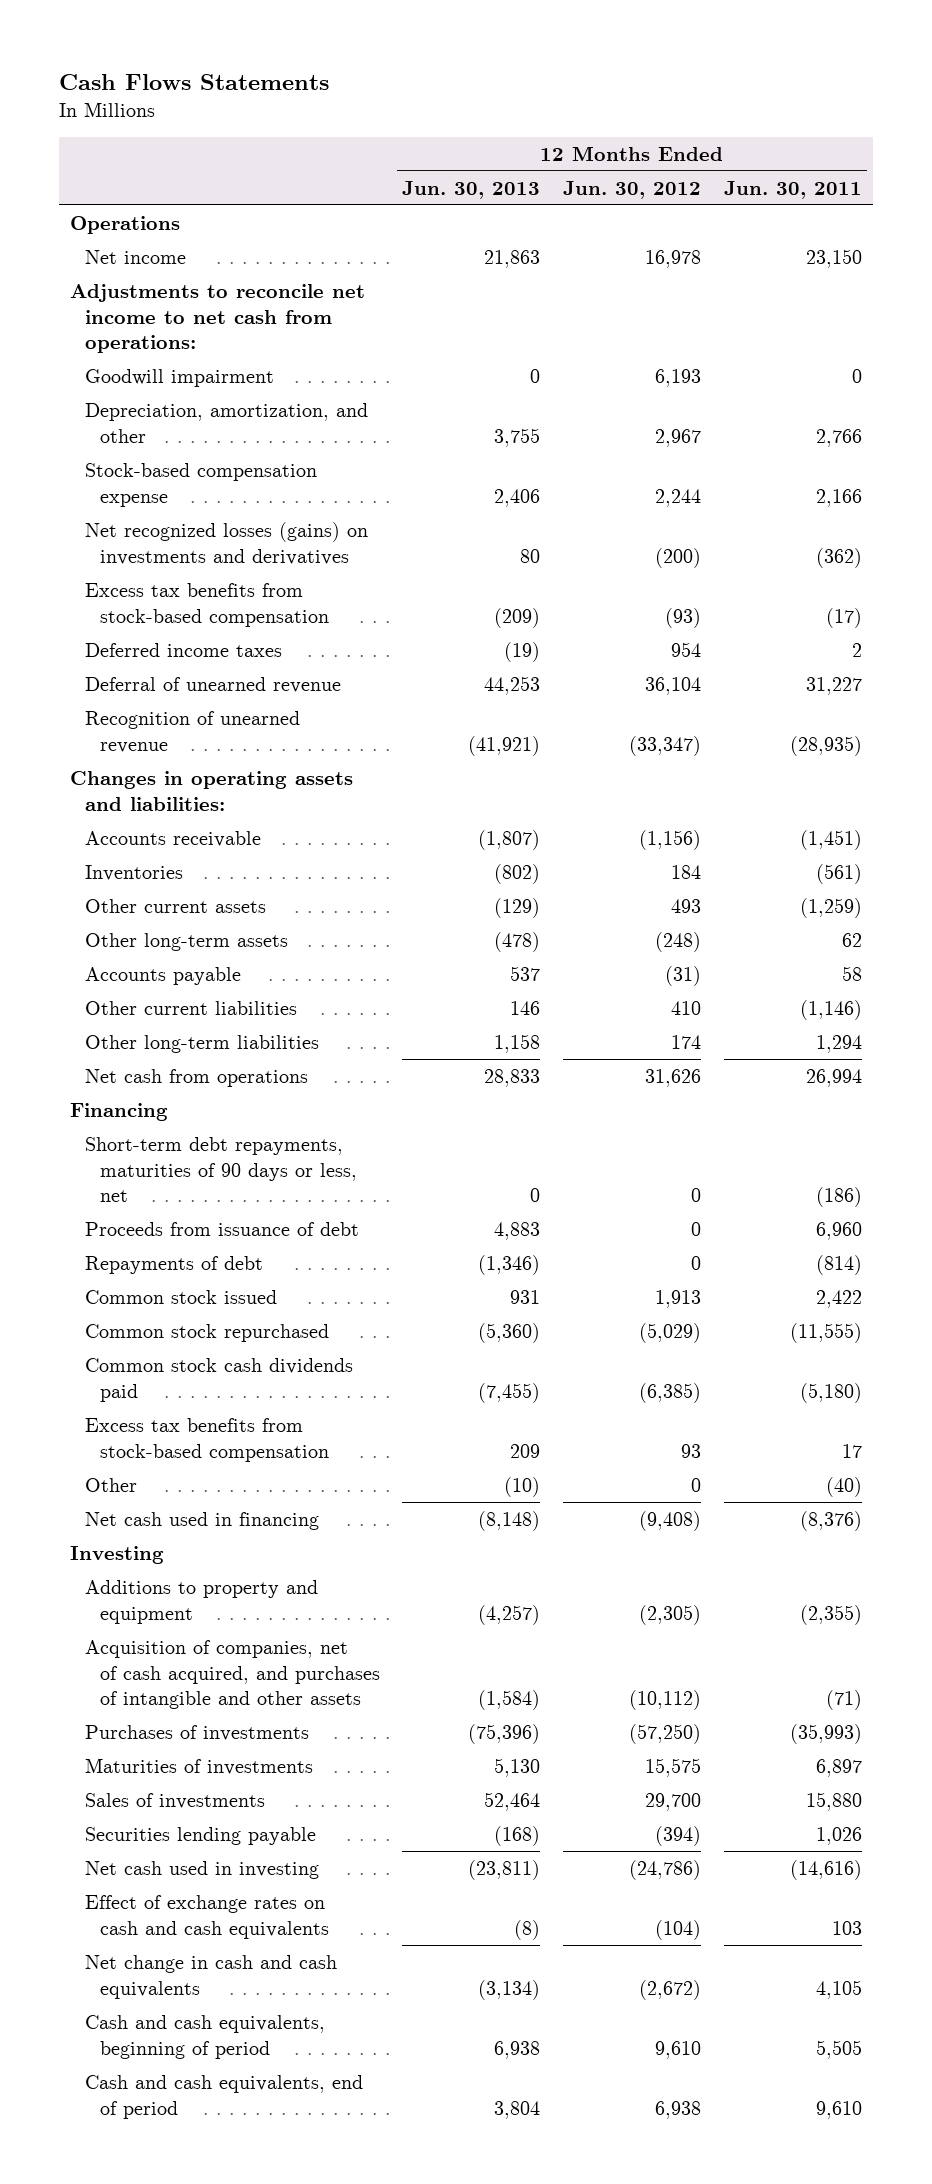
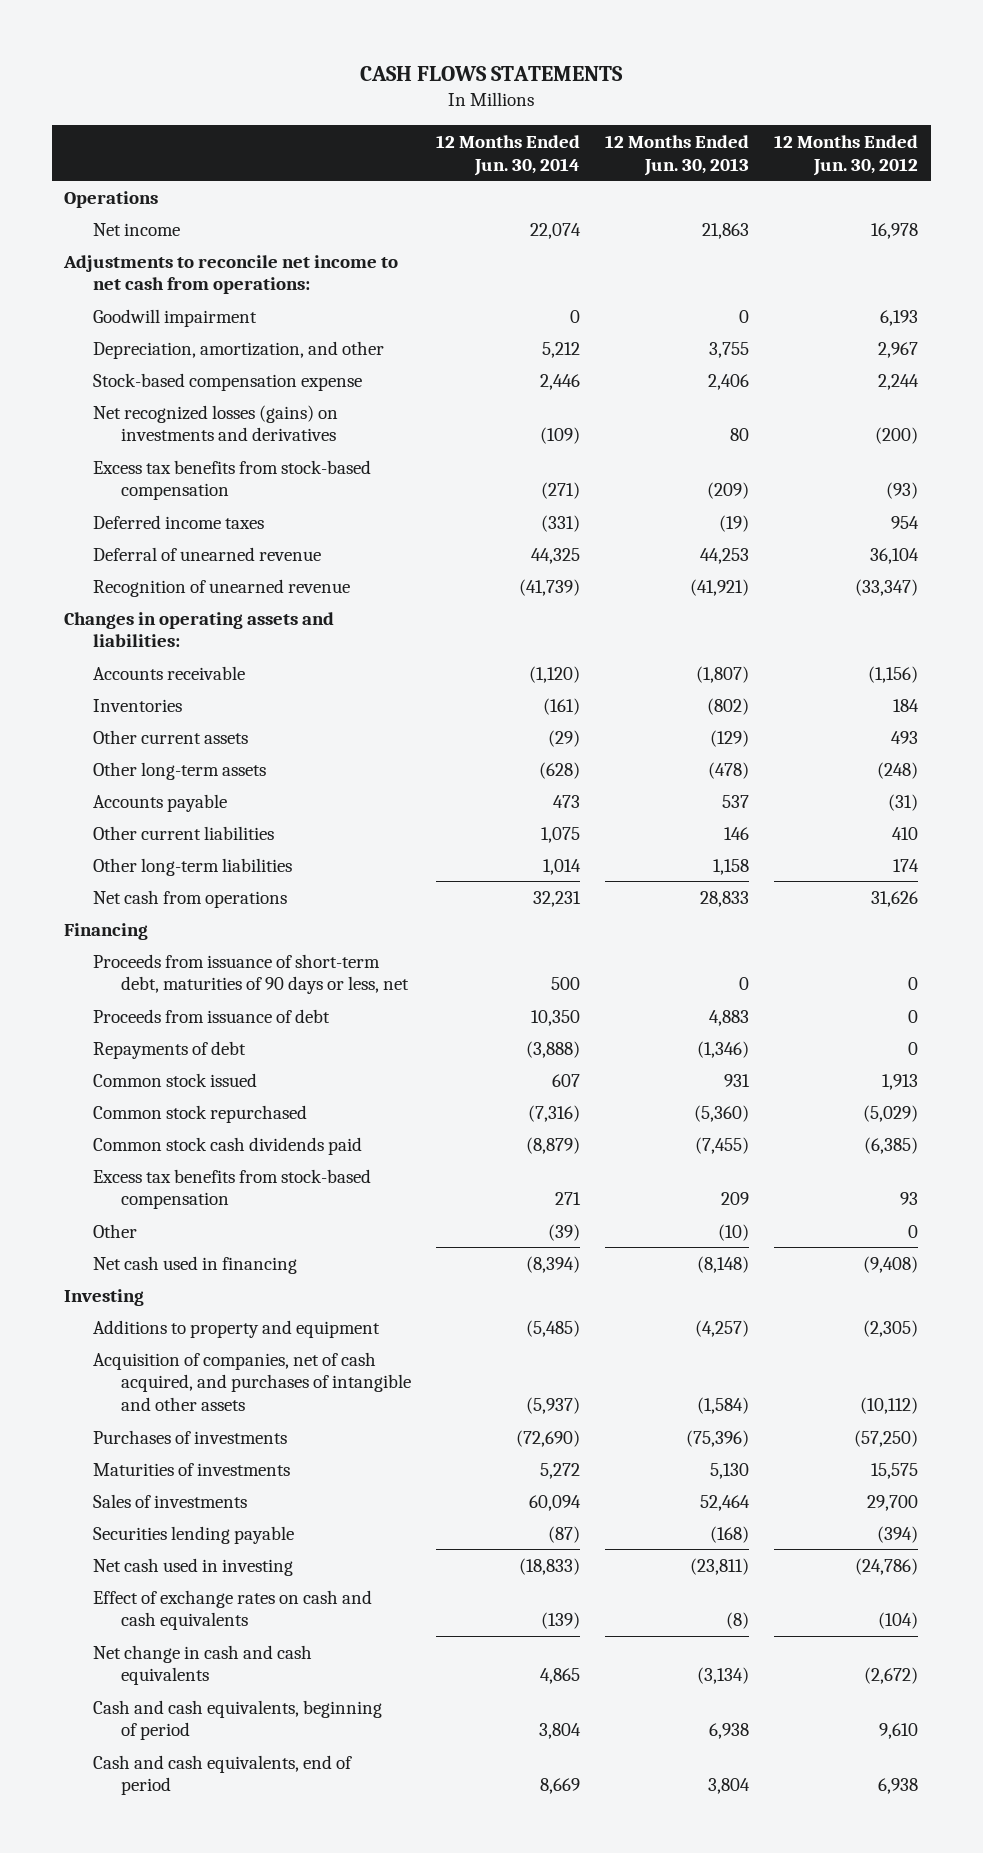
- Cash Flows Statements
+ CASH FLOWS STATEMENTS
- | 12 Months Ended Jun. 30, 2013 | 12 Months Ended Jun. 30, 2012 | 12 Months Ended Jun. 30, 2011
+ | 12 Months Ended Jun. 30, 2014 | 12 Months Ended Jun. 30, 2013 | 12 Months Ended Jun. 30, 2012
- Short-term debt repayments, maturities of 90 days or less, net | 0 | 0 | (186)
+ Proceeds from issuance of short-term debt, maturities of 90 days or less, net | 500 | 0 | 0

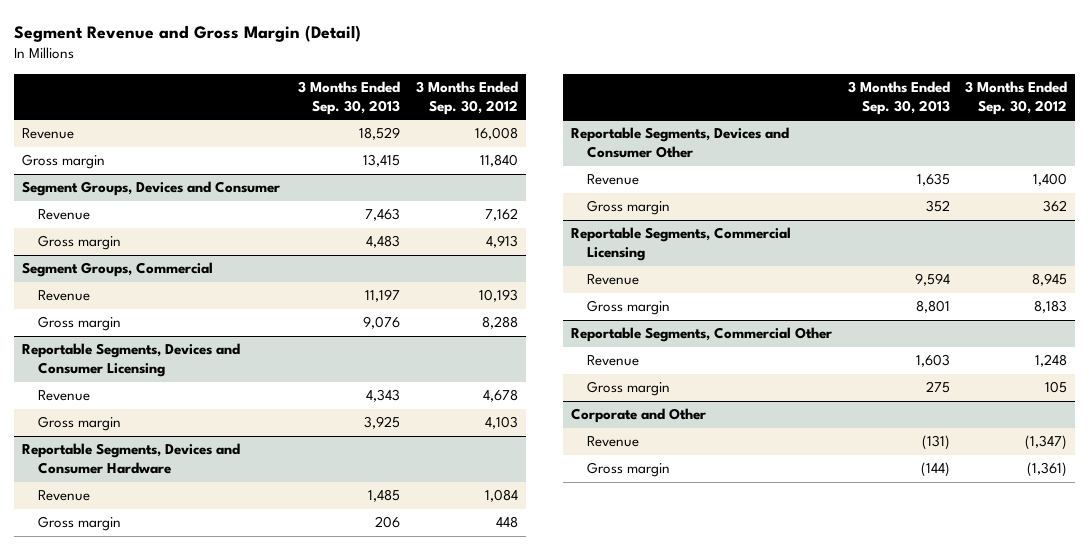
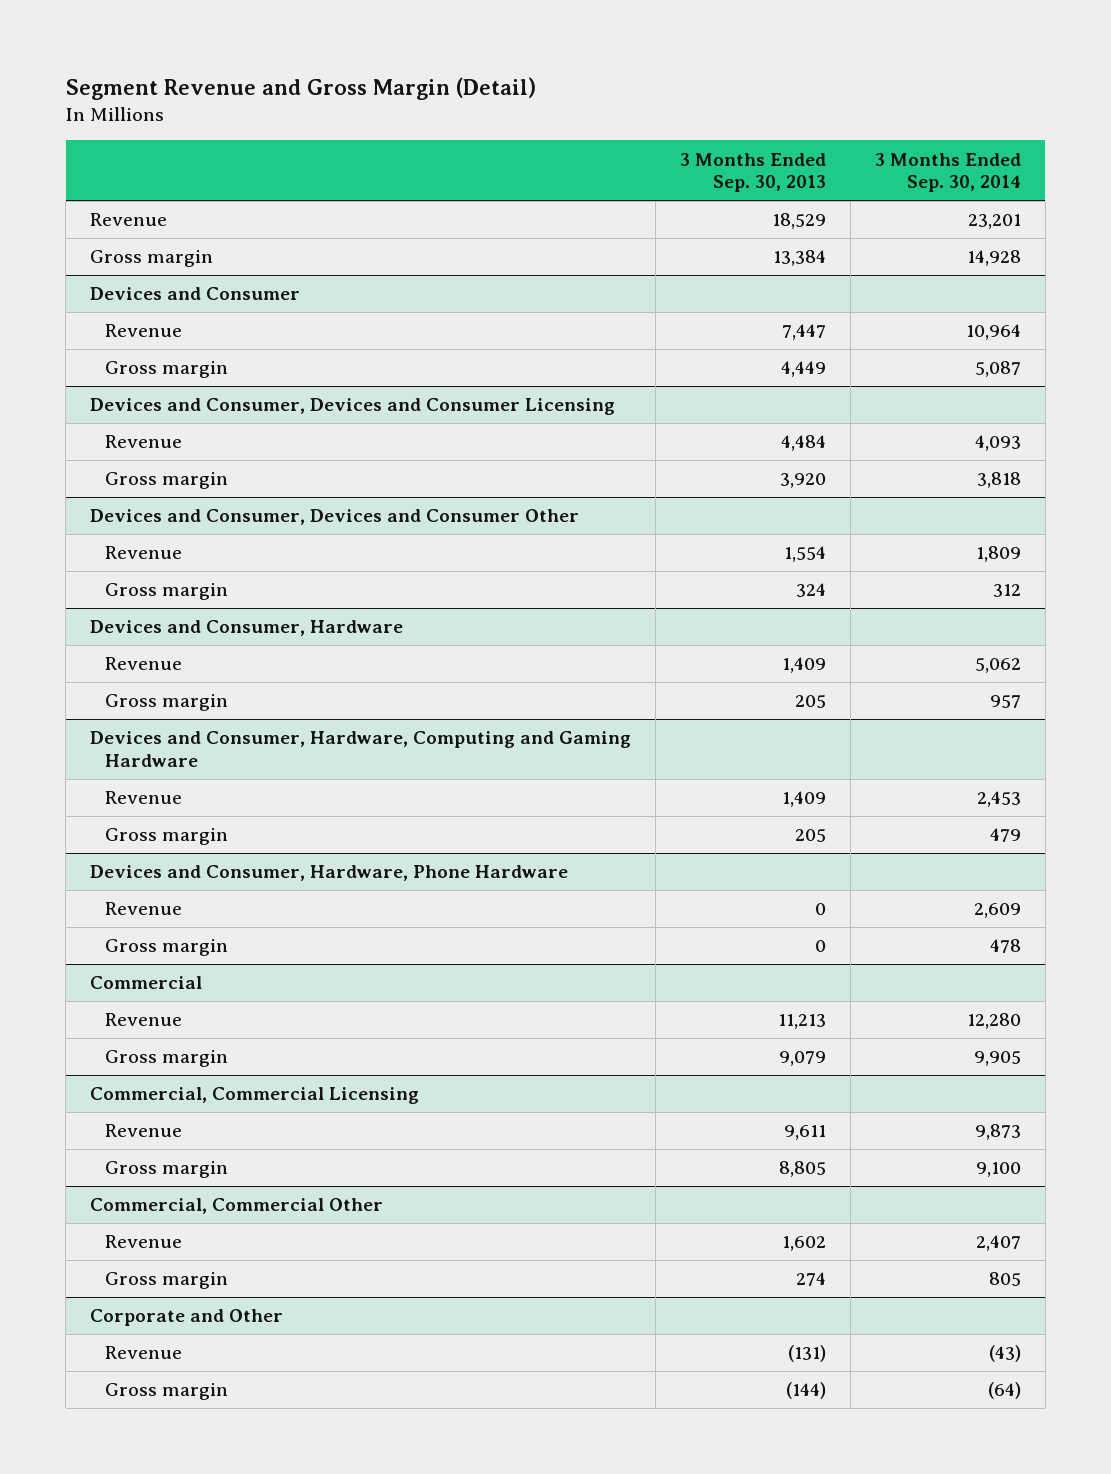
- | 3 Months Ended Sep. 30, 2013 | 3 Months Ended Sep. 30, 2012
+ | 3 Months Ended Sep. 30, 2013 | 3 Months Ended Sep. 30, 2014
- Gross margin | 13,415 | 11,840
- Segment Groups, Devices and Consumer
- Revenue | 7,463 | 7,162
- Gross margin | 4,483 | 4,913
- Segment Groups, Commercial
- Revenue | 11,197 | 10,193
- Gross margin | 9,076 | 8,288
- Reportable Segments, Devices and Consumer Licensing
- Revenue | 4,343 | 4,678
- Gross margin | 3,925 | 4,103
- Reportable Segments, Devices and Consumer Hardware
- Revenue | 1,485 | 1,084
- Gross margin | 206 | 448
- Reportable Segments, Devices and Consumer Other
- Revenue | 1,635 | 1,400
- Gross margin | 352 | 362
- Reportable Segments, Commercial Licensing
- Revenue | 9,594 | 8,945
- Gross margin | 8,801 | 8,183
- Reportable Segments, Commercial Other
- Revenue | 1,603 | 1,248
- Gross margin | 275 | 105
+ Gross margin | 13,384 | 14,928
+ Devices and Consumer
+ Revenue | 7,447 | 10,964
+ Gross margin | 4,449 | 5,087
+ Devices and Consumer, Devices and Consumer Licensing
+ Revenue | 4,484 | 4,093
+ Gross margin | 3,920 | 3,818
+ Devices and Consumer, Devices and Consumer Other
+ Revenue | 1,554 | 1,809
+ Gross margin | 324 | 312
+ Devices and Consumer, Hardware
+ Revenue | 1,409 | 5,062
+ Gross margin | 205 | 957
+ Devices and Consumer, Hardware, Computing and Gaming Hardware
+ Revenue | 1,409 | 2,453
+ Gross margin | 205 | 479
+ Devices and Consumer, Hardware, Phone Hardware
+ Revenue | 0 | 2,609
+ Gross margin | 0 | 478
+ Commercial
+ Revenue | 11,213 | 12,280
+ Gross margin | 9,079 | 9,905
+ Commercial, Commercial Licensing
+ Revenue | 9,611 | 9,873
+ Gross margin | 8,805 | 9,100
+ Commercial, Commercial Other
+ Revenue | 1,602 | 2,407
+ Gross margin | 274 | 805

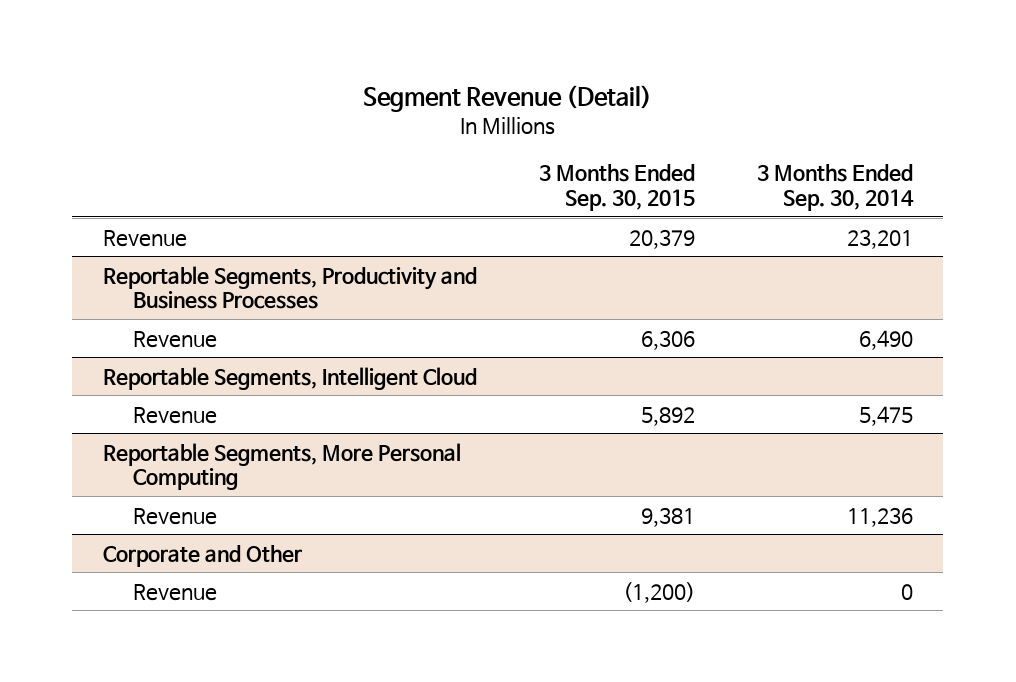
- Segment Revenue and Gross Margin (Detail)
+ Segment Revenue (Detail)
- | 3 Months Ended Sep. 30, 2013 | 3 Months Ended Sep. 30, 2014
+ | 3 Months Ended Sep. 30, 2015 | 3 Months Ended Sep. 30, 2014
- Gross margin | 13,384 | 14,928
- Devices and Consumer
- Revenue | 7,447 | 10,964
- Gross margin | 4,449 | 5,087
- Devices and Consumer, Devices and Consumer Licensing
- Revenue | 4,484 | 4,093
- Gross margin | 3,920 | 3,818
- Devices and Consumer, Devices and Consumer Other
- Revenue | 1,554 | 1,809
- Gross margin | 324 | 312
- Devices and Consumer, Hardware
- Revenue | 1,409 | 5,062
- Gross margin | 205 | 957
- Devices and Consumer, Hardware, Computing and Gaming Hardware
- Revenue | 1,409 | 2,453
- Gross margin | 205 | 479
- Devices and Consumer, Hardware, Phone Hardware
- Revenue | 0 | 2,609
- Gross margin | 0 | 478
- Commercial
- Revenue | 11,213 | 12,280
- Gross margin | 9,079 | 9,905
- Commercial, Commercial Licensing
- Revenue | 9,611 | 9,873
- Gross margin | 8,805 | 9,100
- Commercial, Commercial Other
- Revenue | 1,602 | 2,407
- Gross margin | 274 | 805
+ Reportable Segments, Productivity and Business Processes
+ Revenue | 6,306 | 6,490
+ Reportable Segments, Intelligent Cloud
+ Revenue | 5,892 | 5,475
+ Reportable Segments, More Personal Computing
+ Revenue | 9,381 | 11,236
@ Corporate and Other
- Revenue | (131) | (43)
- Gross margin | (144) | (64)
+ Revenue | (1,200) | 0

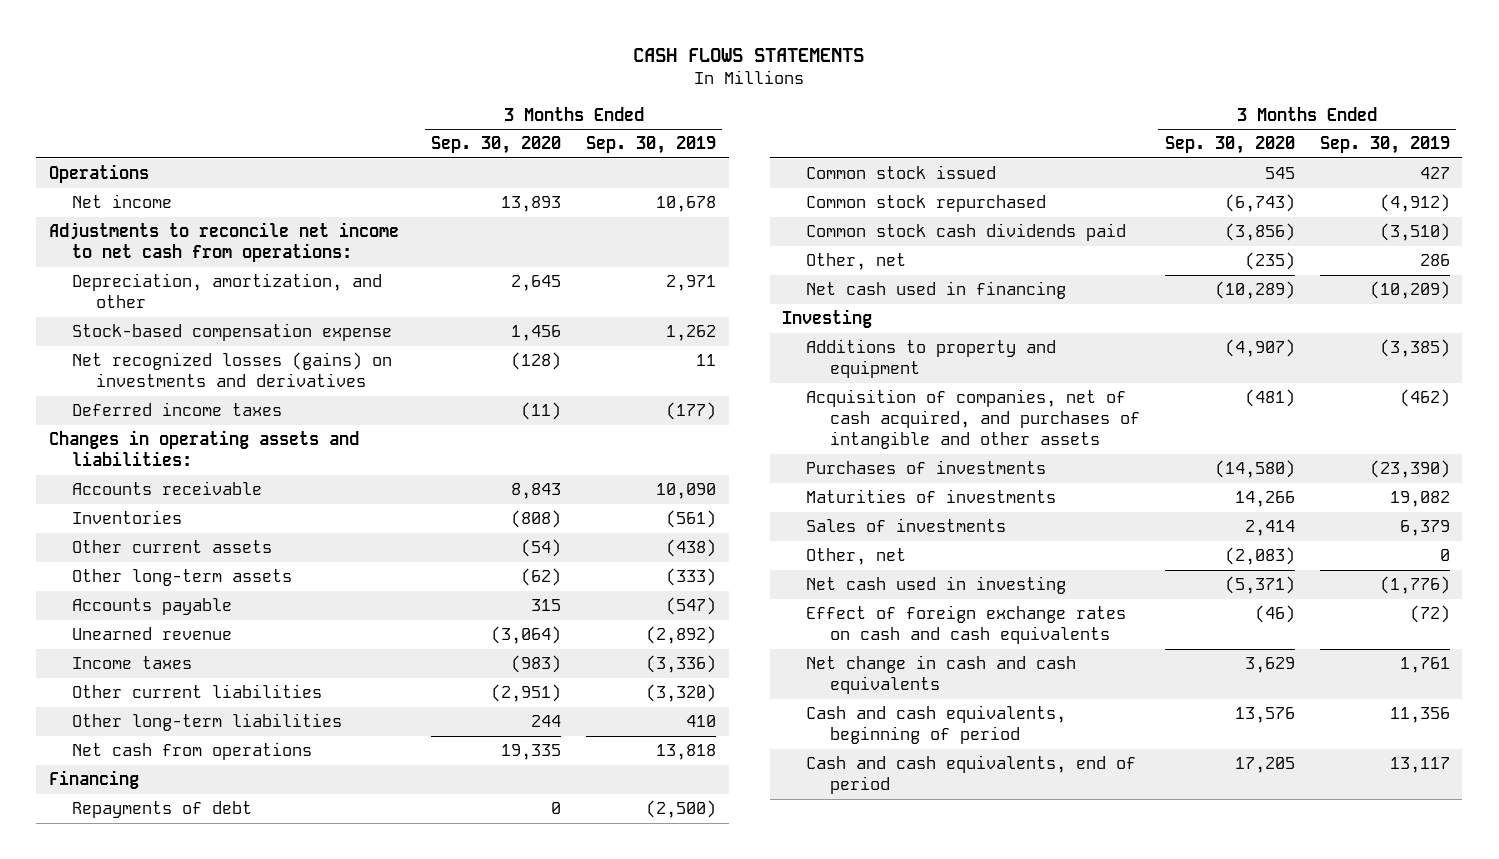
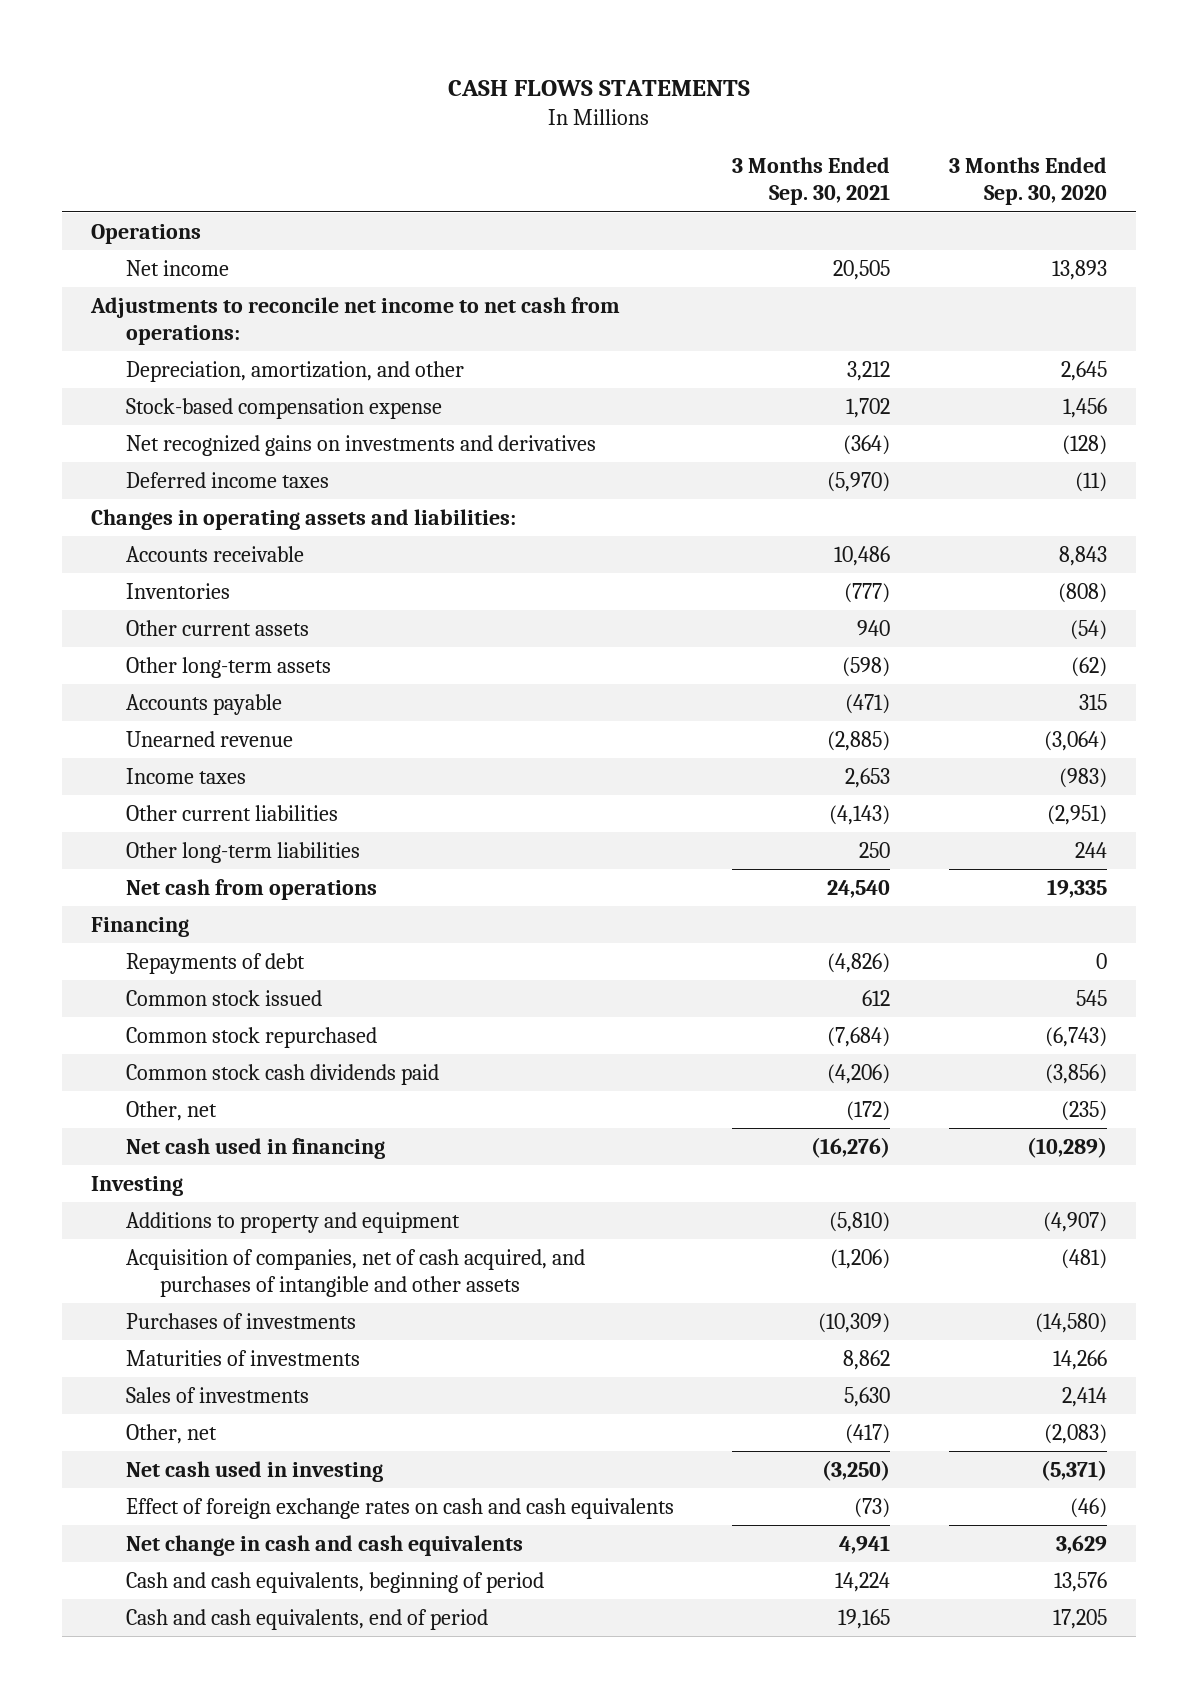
- | 3 Months Ended Sep. 30, 2020 | 3 Months Ended Sep. 30, 2019
+ | 3 Months Ended Sep. 30, 2021 | 3 Months Ended Sep. 30, 2020
- Net recognized losses (gains) on investments and derivatives | (128) | 11
+ Net recognized gains on investments and derivatives | (364) | (128)

